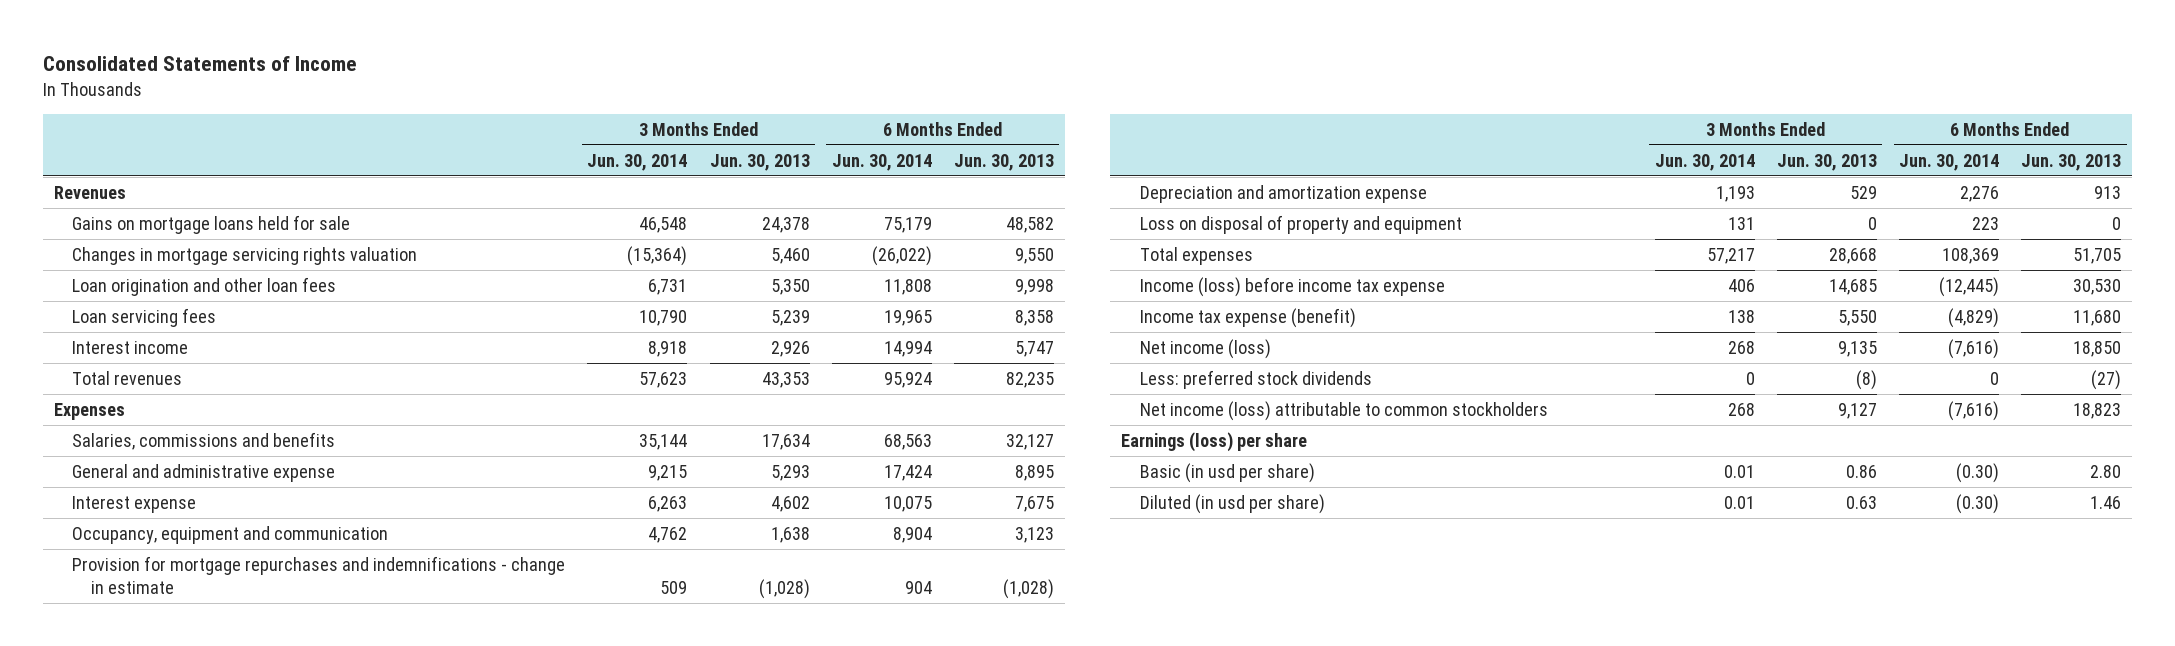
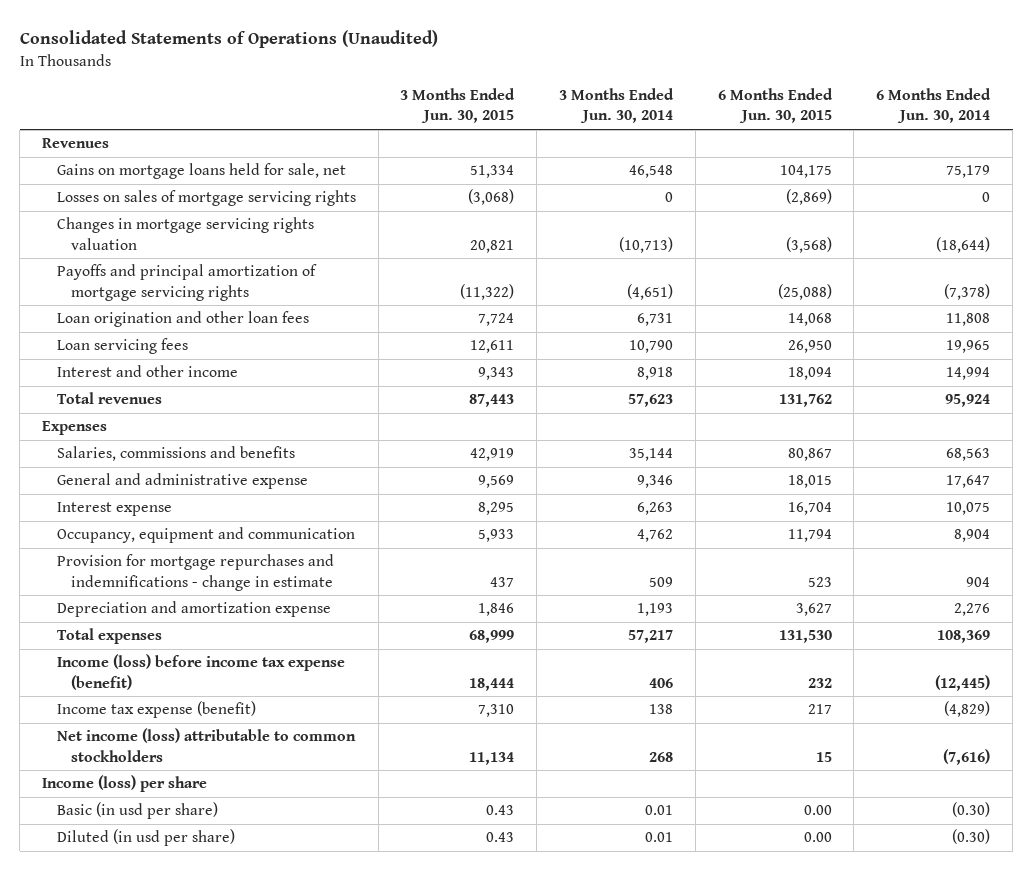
- Consolidated Statements of Income
+ Consolidated Statements of Operations (Unaudited)
- | 3 Months Ended Jun. 30, 2014 | 3 Months Ended Jun. 30, 2013 | 6 Months Ended Jun. 30, 2014 | 6 Months Ended Jun. 30, 2013
+ | 3 Months Ended Jun. 30, 2015 | 3 Months Ended Jun. 30, 2014 | 6 Months Ended Jun. 30, 2015 | 6 Months Ended Jun. 30, 2014
- Gains on mortgage loans held for sale | 46,548 | 24,378 | 75,179 | 48,582
- Changes in mortgage servicing rights valuation | (15,364) | 5,460 | (26,022) | 9,550
+ Gains on mortgage loans held for sale, net | 51,334 | 46,548 | 104,175 | 75,179
+ Losses on sales of mortgage servicing rights | (3,068) | 0 | (2,869) | 0
+ Changes in mortgage servicing rights valuation | 20,821 | (10,713) | (3,568) | (18,644)
+ Payoffs and principal amortization of mortgage servicing rights | (11,322) | (4,651) | (25,088) | (7,378)
- Interest income | 8,918 | 2,926 | 14,994 | 5,747
+ Interest and other income | 9,343 | 8,918 | 18,094 | 14,994
- General and administrative expense | 9,215 | 5,293 | 17,424 | 8,895
+ General and administrative expense | 9,569 | 9,346 | 18,015 | 17,647
- Loss on disposal of property and equipment | 131 | 0 | 223 | 0
- Income (loss) before income tax expense | 406 | 14,685 | (12,445) | 30,530
+ Income (loss) before income tax expense (benefit) | 18,444 | 406 | 232 | (12,445)
- Net income (loss) | 268 | 9,135 | (7,616) | 18,850
- Less: preferred stock dividends | 0 | (8) | 0 | (27)
- Earnings (loss) per share
+ Income (loss) per share

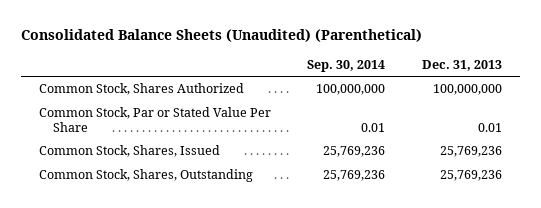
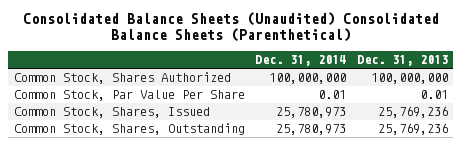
- Consolidated Balance Sheets (Unaudited) (Parenthetical)
+ Consolidated Balance Sheets (Unaudited) Consolidated Balance Sheets (Parenthetical)
- | Sep. 30, 2014 | Dec. 31, 2013
+ | Dec. 31, 2014 | Dec. 31, 2013
- Common Stock, Par or Stated Value Per Share | 0.01 | 0.01
+ Common Stock, Par Value Per Share | 0.01 | 0.01

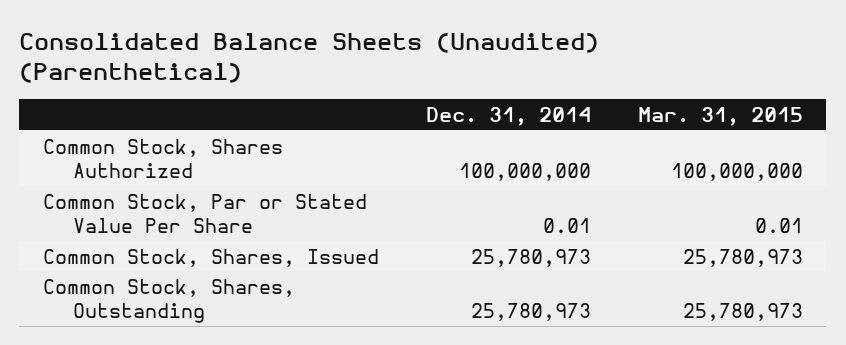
- Consolidated Balance Sheets (Unaudited) Consolidated Balance Sheets (Parenthetical)
+ Consolidated Balance Sheets (Unaudited) (Parenthetical)
- | Dec. 31, 2014 | Dec. 31, 2013
+ | Dec. 31, 2014 | Mar. 31, 2015
- Common Stock, Par Value Per Share | 0.01 | 0.01
+ Common Stock, Par or Stated Value Per Share | 0.01 | 0.01

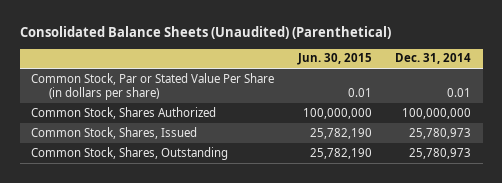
- | Dec. 31, 2014 | Mar. 31, 2015
+ | Jun. 30, 2015 | Dec. 31, 2014
+ Common Stock, Par or Stated Value Per Share (in dollars per share) | 0.01 | 0.01
- Common Stock, Par or Stated Value Per Share | 0.01 | 0.01

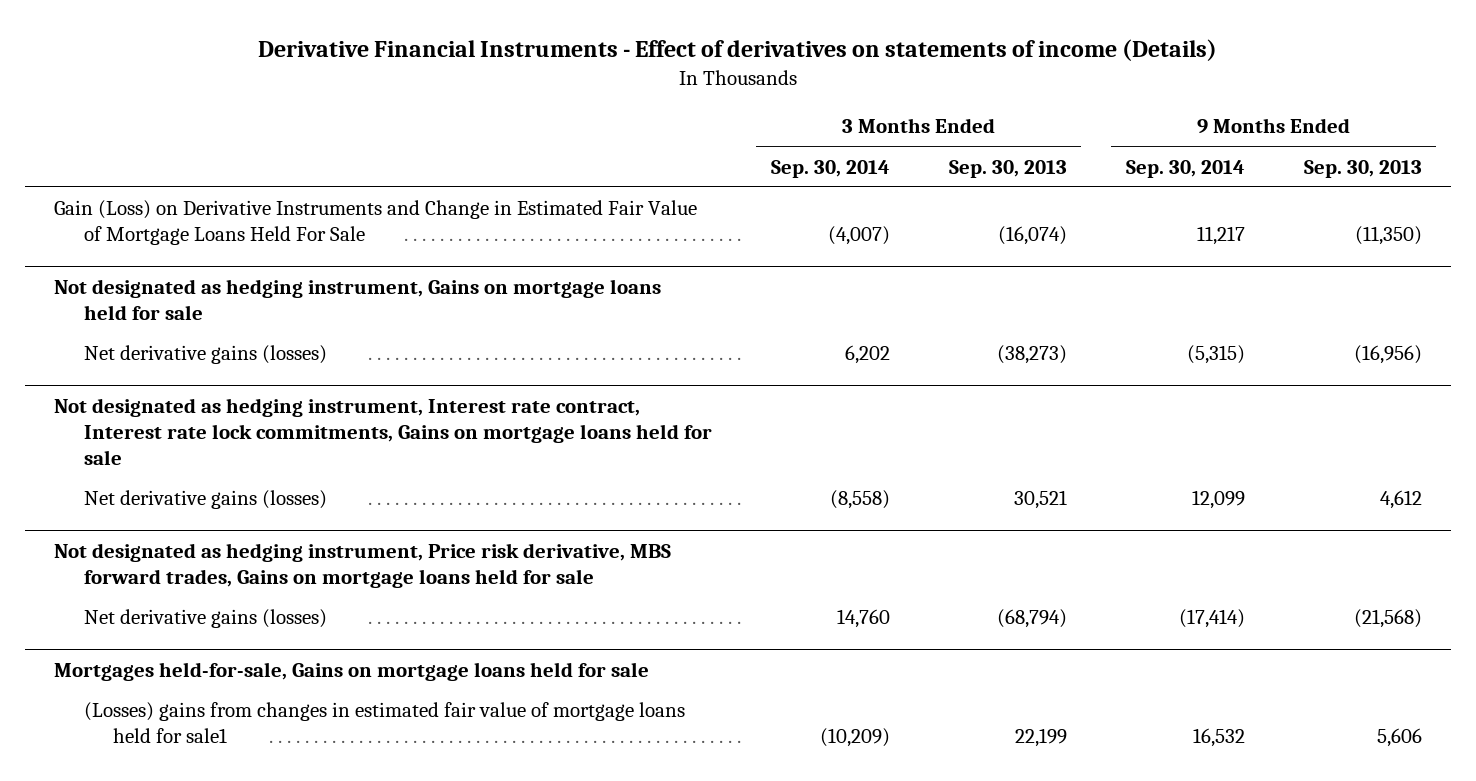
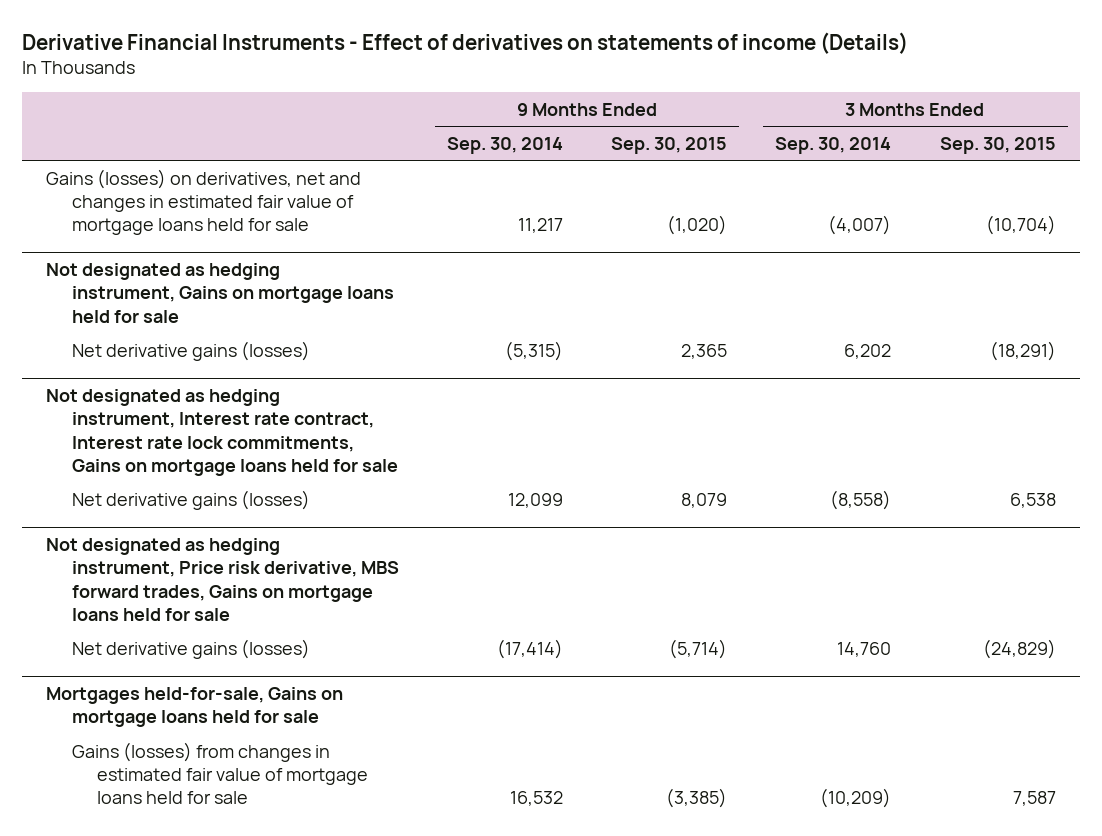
- | 3 Months Ended Sep. 30, 2014 | 3 Months Ended Sep. 30, 2013 | 9 Months Ended Sep. 30, 2014 | 9 Months Ended Sep. 30, 2013
+ | 9 Months Ended Sep. 30, 2014 | 9 Months Ended Sep. 30, 2015 | 3 Months Ended Sep. 30, 2014 | 3 Months Ended Sep. 30, 2015
- Gain (Loss) on Derivative Instruments and Change in Estimated Fair Value of Mortgage Loans Held For Sale | (4,007) | (16,074) | 11,217 | (11,350)
+ Gains (losses) on derivatives, net and changes in estimated fair value of mortgage loans held for sale | 11,217 | (1,020) | (4,007) | (10,704)
@ Mortgages held-for-sale, Gains on mortgage loans held for sale
- (Losses) gains from changes in estimated fair value of mortgage loans held for sale1 | (10,209) | 22,199 | 16,532 | 5,606
+ Gains (losses) from changes in estimated fair value of mortgage loans held for sale | 16,532 | (3,385) | (10,209) | 7,587

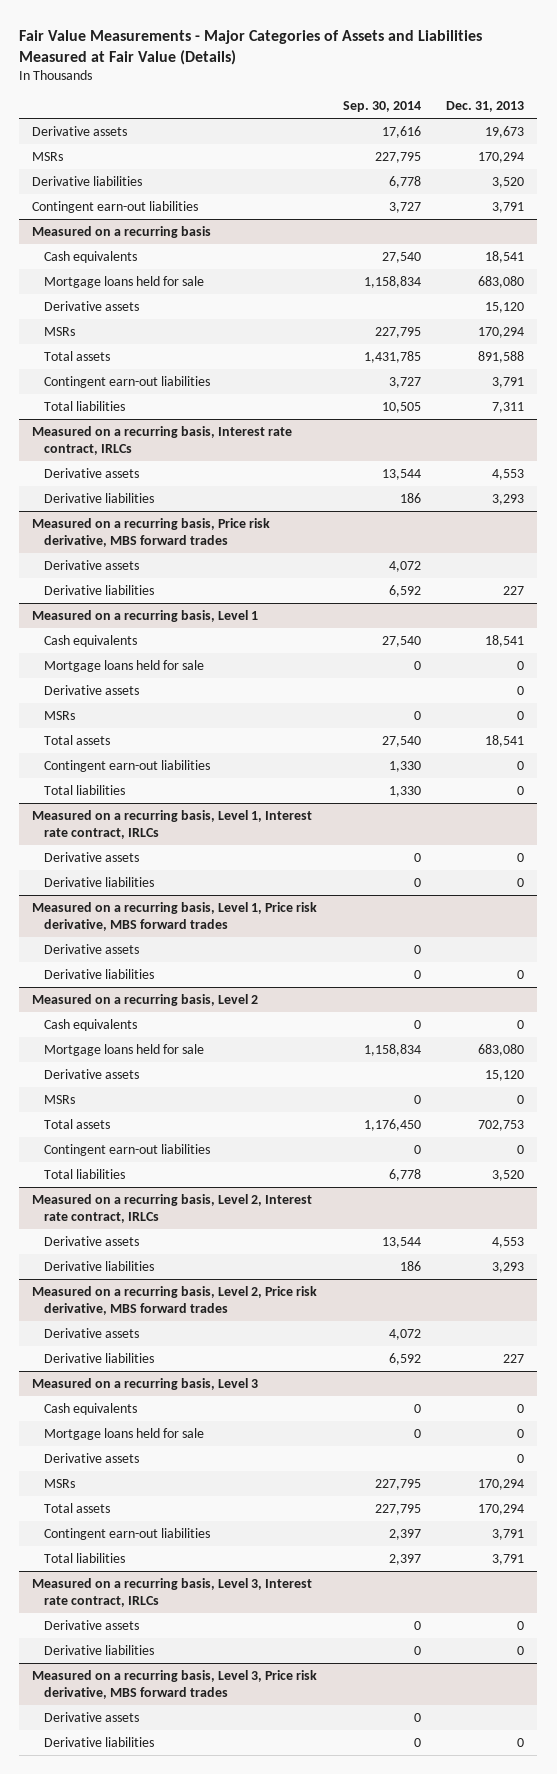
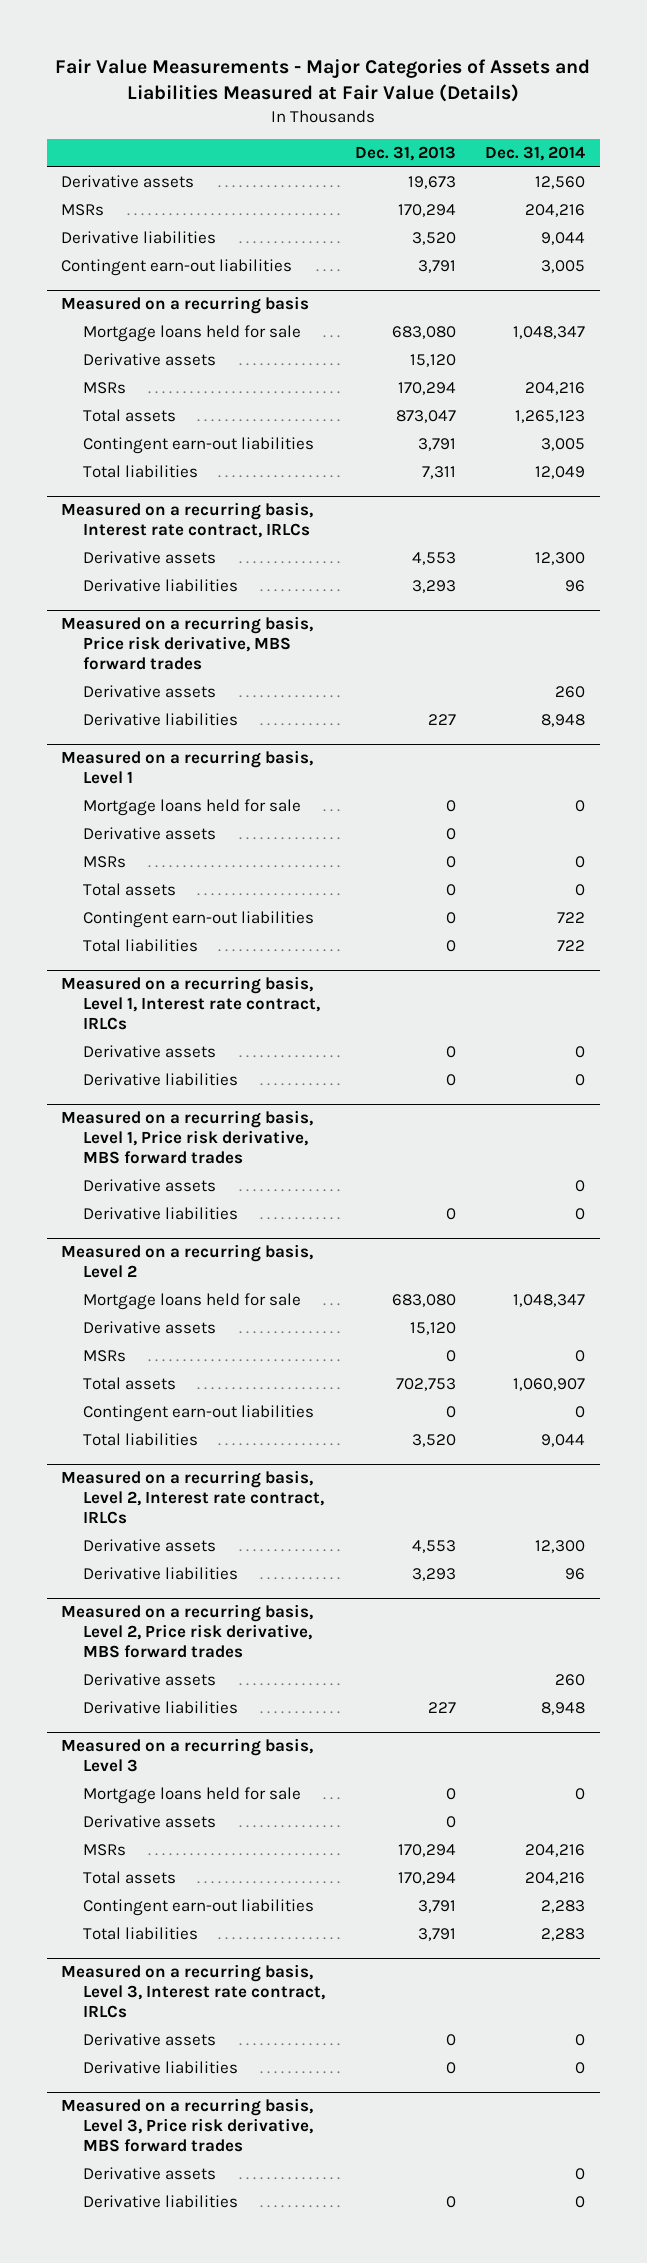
- | Sep. 30, 2014 | Dec. 31, 2013
+ | Dec. 31, 2013 | Dec. 31, 2014
@ Measured on a recurring basis
- Cash equivalents | 27,540 | 18,541
- Total assets | 1,431,785 | 891,588
+ Total assets | 873,047 | 1,265,123
@ Measured on a recurring basis, Level 1
- Cash equivalents | 27,540 | 18,541
- Total assets | 27,540 | 18,541
+ Total assets | 0 | 0
@ Measured on a recurring basis, Level 2
- Cash equivalents | 0 | 0
@ Measured on a recurring basis, Level 3
- Cash equivalents | 0 | 0

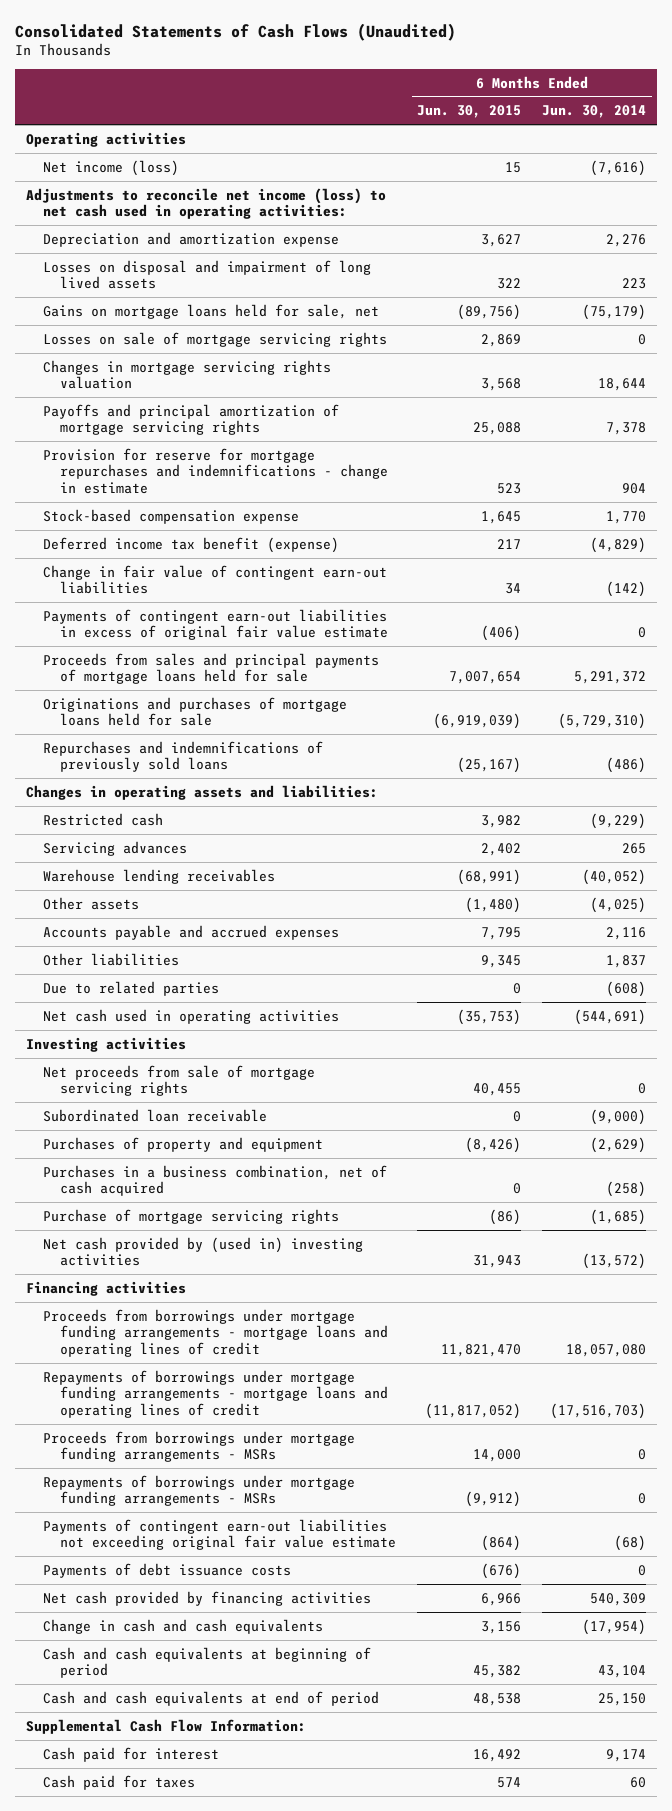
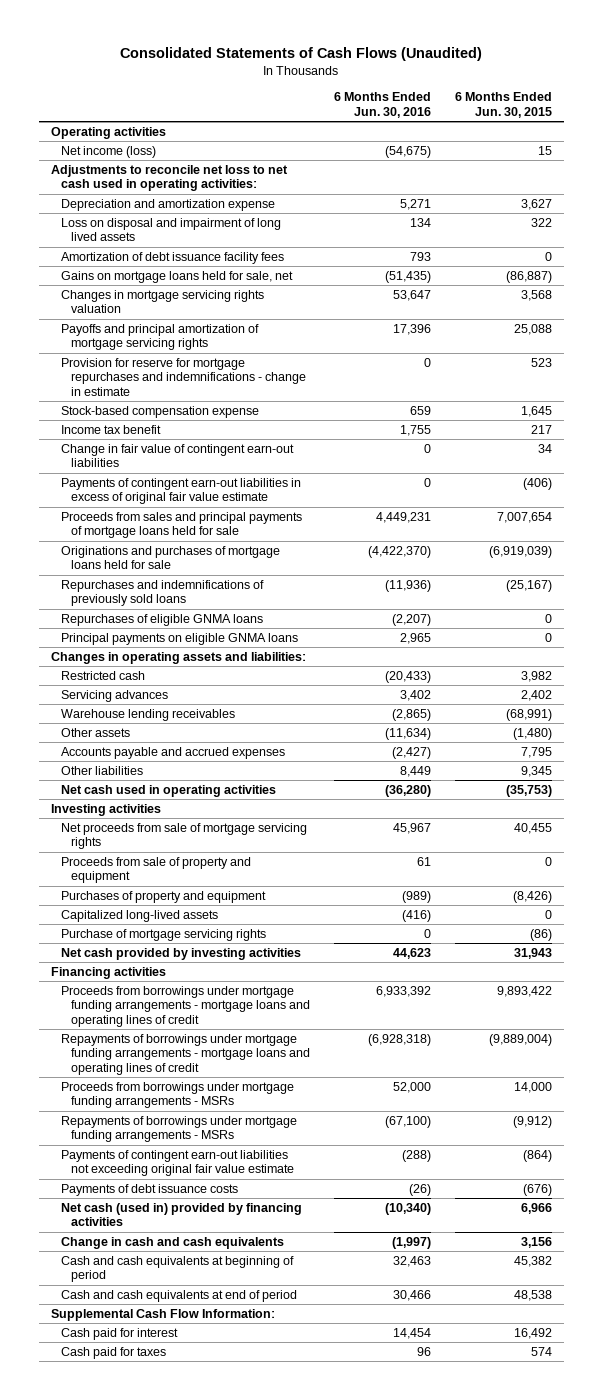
- | 6 Months Ended Jun. 30, 2015 | 6 Months Ended Jun. 30, 2014
+ | 6 Months Ended Jun. 30, 2016 | 6 Months Ended Jun. 30, 2015
- Adjustments to reconcile net income (loss) to net cash used in operating activities:
+ Adjustments to reconcile net loss to net cash used in operating activities:
- Losses on disposal and impairment of long lived assets | 322 | 223
- Gains on mortgage loans held for sale, net | (89,756) | (75,179)
- Losses on sale of mortgage servicing rights | 2,869 | 0
+ Loss on disposal and impairment of long lived assets | 134 | 322
+ Amortization of debt issuance facility fees | 793 | 0
+ Gains on mortgage loans held for sale, net | (51,435) | (86,887)
- Deferred income tax benefit (expense) | 217 | (4,829)
+ Income tax benefit | 1,755 | 217
+ Repurchases of eligible GNMA loans | (2,207) | 0
+ Principal payments on eligible GNMA loans | 2,965 | 0
- Due to related parties | 0 | (608)
- Subordinated loan receivable | 0 | (9,000)
+ Proceeds from sale of property and equipment | 61 | 0
- Purchases in a business combination, net of cash acquired | 0 | (258)
+ Capitalized long-lived assets | (416) | 0
- Net cash provided by (used in) investing activities | 31,943 | (13,572)
+ Net cash provided by investing activities | 44,623 | 31,943
- Proceeds from borrowings under mortgage funding arrangements - mortgage loans and operating lines of credit | 11,821,470 | 18,057,080
- Repayments of borrowings under mortgage funding arrangements - mortgage loans and operating lines of credit | (11,817,052) | (17,516,703)
+ Proceeds from borrowings under mortgage funding arrangements - mortgage loans and operating lines of credit | 6,933,392 | 9,893,422
+ Repayments of borrowings under mortgage funding arrangements - mortgage loans and operating lines of credit | (6,928,318) | (9,889,004)
- Net cash provided by financing activities | 6,966 | 540,309
+ Net cash (used in) provided by financing activities | (10,340) | 6,966

